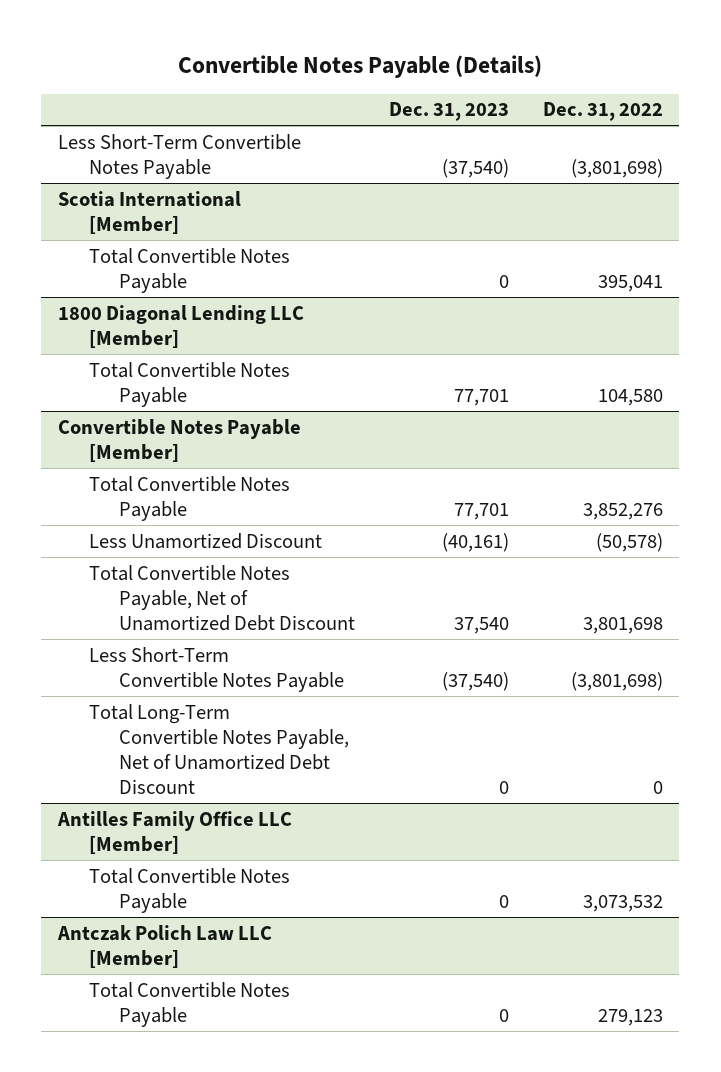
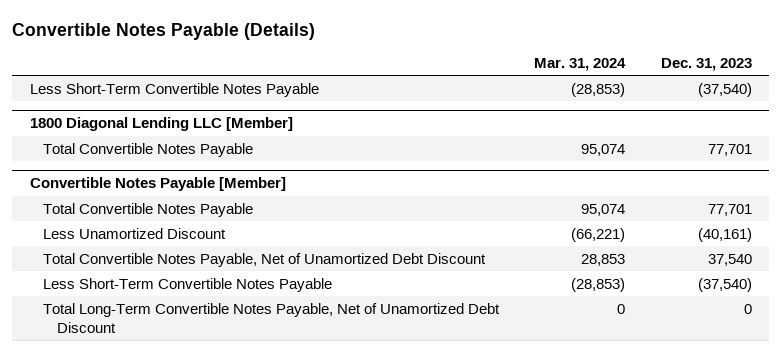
- | Dec. 31, 2023 | Dec. 31, 2022
+ | Mar. 31, 2024 | Dec. 31, 2023
- Scotia International [Member]
- Total Convertible Notes Payable | 0 | 395,041
- Antilles Family Office LLC [Member]
- Total Convertible Notes Payable | 0 | 3,073,532
- Antczak Polich Law LLC [Member]
- Total Convertible Notes Payable | 0 | 279,123

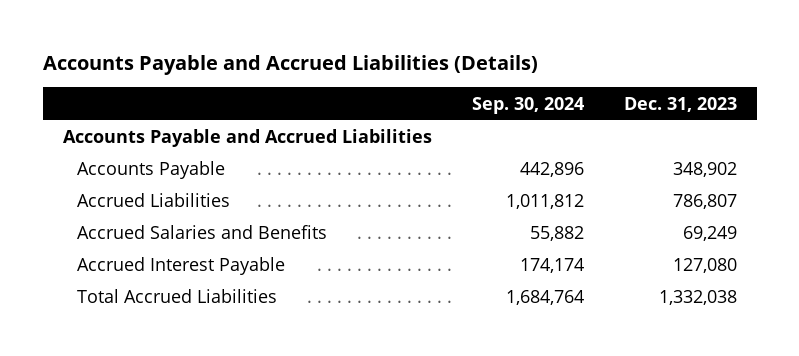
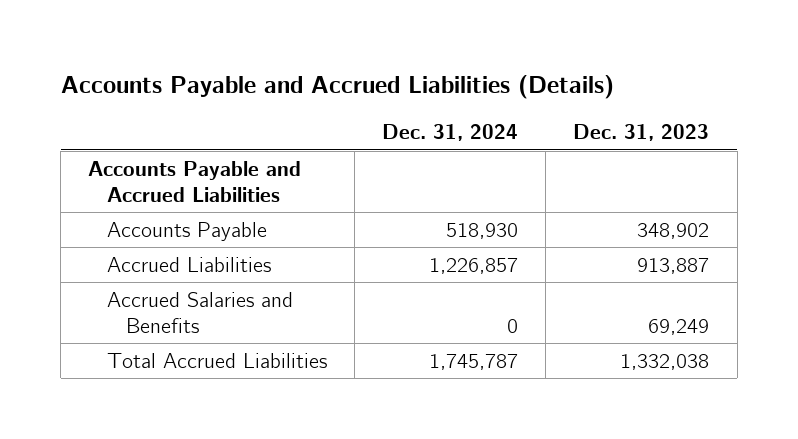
- | Sep. 30, 2024 | Dec. 31, 2023
+ | Dec. 31, 2024 | Dec. 31, 2023
- Accrued Liabilities | 1,011,812 | 786,807
+ Accrued Liabilities | 1,226,857 | 913,887
- Accrued Interest Payable | 174,174 | 127,080

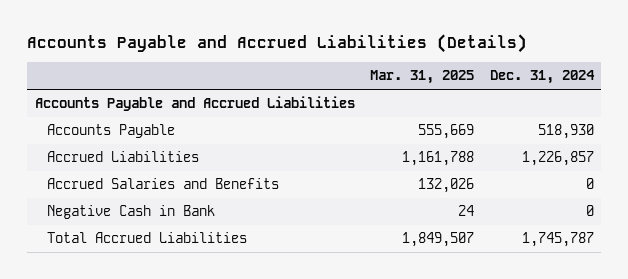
- | Dec. 31, 2024 | Dec. 31, 2023
+ | Mar. 31, 2025 | Dec. 31, 2024
+ Negative Cash in Bank | 24 | 0

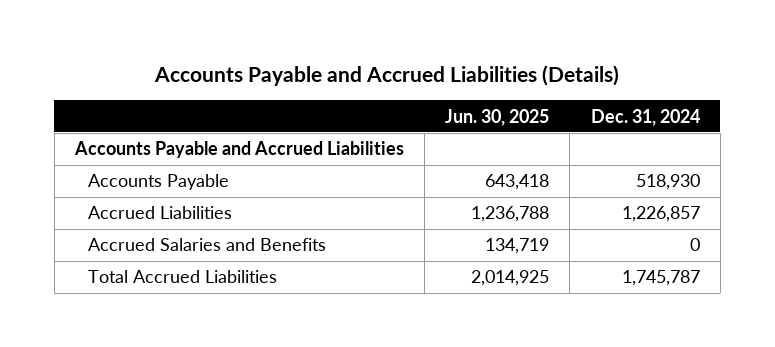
- | Mar. 31, 2025 | Dec. 31, 2024
+ | Jun. 30, 2025 | Dec. 31, 2024
- Negative Cash in Bank | 24 | 0

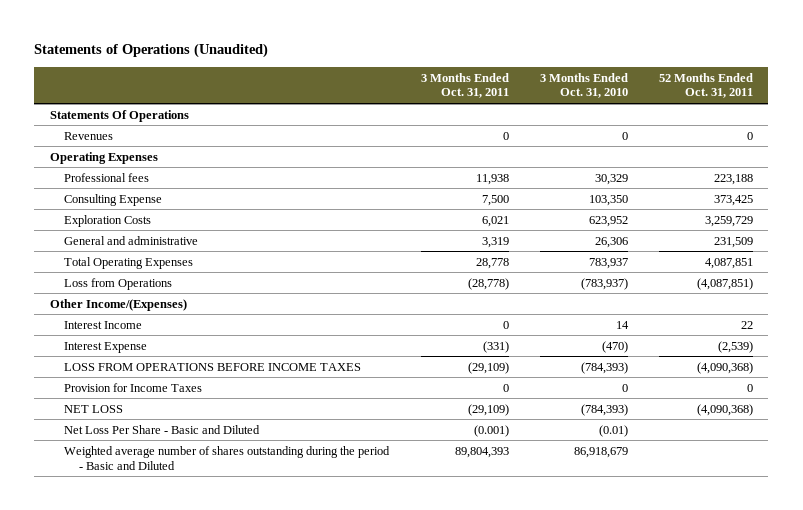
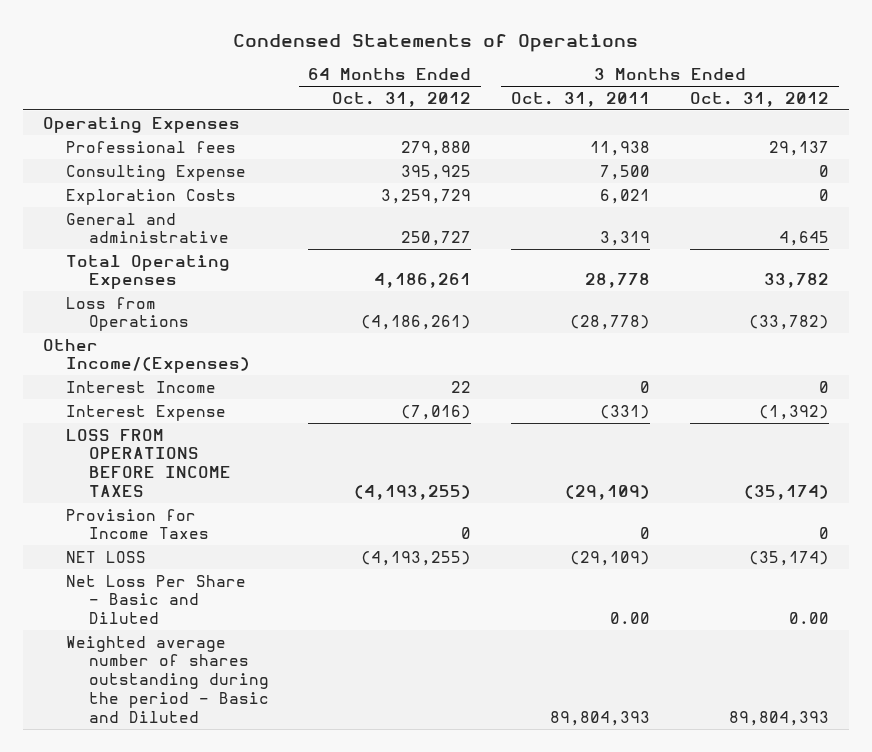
- Statements of Operations (Unaudited)
+ Condensed Statements of Operations
- | 3 Months Ended Oct. 31, 2011 | 3 Months Ended Oct. 31, 2010 | 52 Months Ended Oct. 31, 2011
+ | 64 Months Ended Oct. 31, 2012 | 3 Months Ended Oct. 31, 2011 | 3 Months Ended Oct. 31, 2012
- Statements Of Operations
- Revenues | 0 | 0 | 0
- Net Loss Per Share - Basic and Diluted | (0.001) | (0.01) |
+ Net Loss Per Share - Basic and Diluted | | 0.00 | 0.00

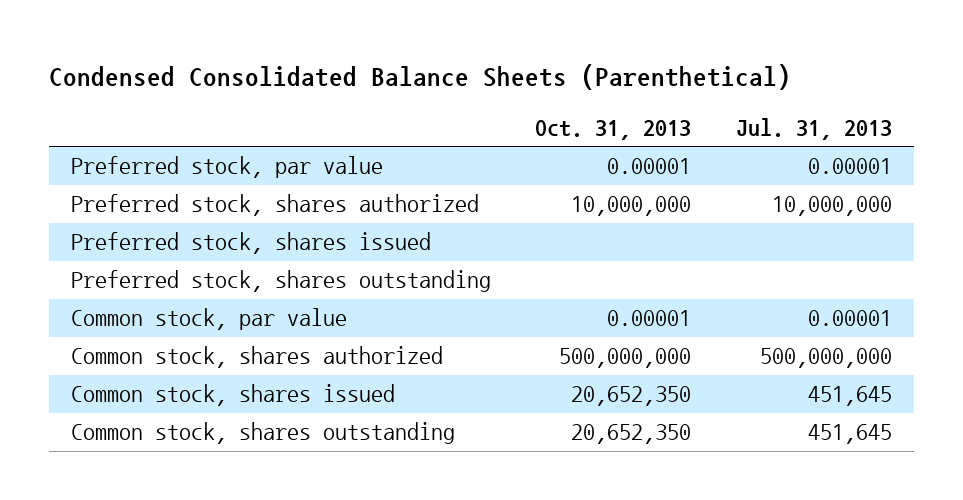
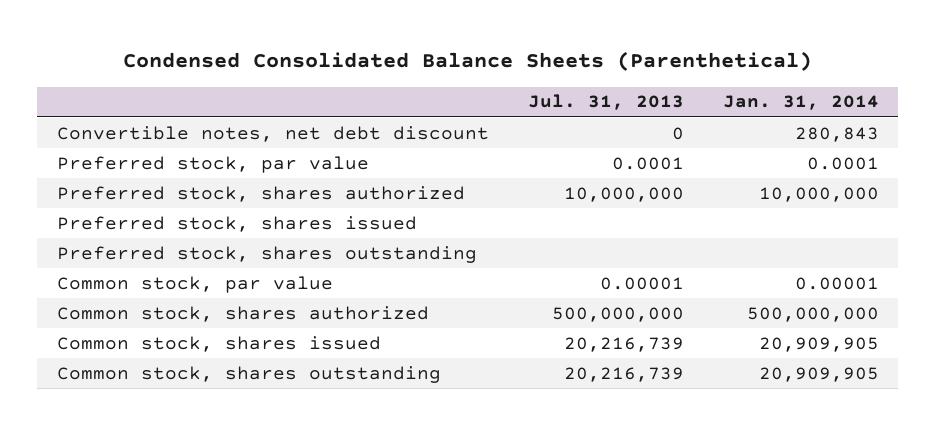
- | Oct. 31, 2013 | Jul. 31, 2013
+ | Jul. 31, 2013 | Jan. 31, 2014
- Preferred stock, par value | 0.00001 | 0.00001
+ Convertible notes, net debt discount | 0 | 280,843
+ Preferred stock, par value | 0.0001 | 0.0001
- Common stock, shares issued | 20,652,350 | 451,645
- Common stock, shares outstanding | 20,652,350 | 451,645
+ Common stock, shares issued | 20,216,739 | 20,909,905
+ Common stock, shares outstanding | 20,216,739 | 20,909,905

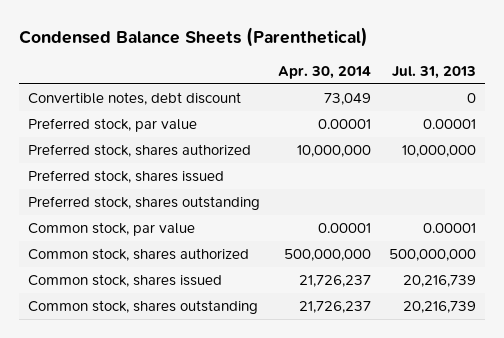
- Condensed Consolidated Balance Sheets (Parenthetical)
+ Condensed Balance Sheets (Parenthetical)
- | Jul. 31, 2013 | Jan. 31, 2014
+ | Apr. 30, 2014 | Jul. 31, 2013
- Convertible notes, net debt discount | 0 | 280,843
- Preferred stock, par value | 0.0001 | 0.0001
+ Convertible notes, debt discount | 73,049 | 0
+ Preferred stock, par value | 0.00001 | 0.00001

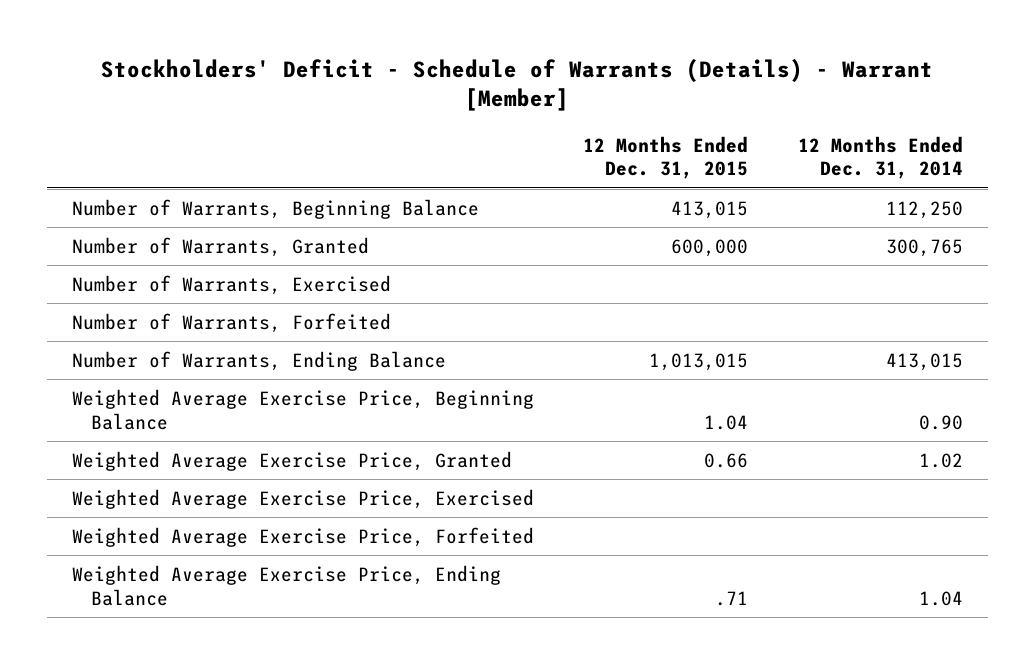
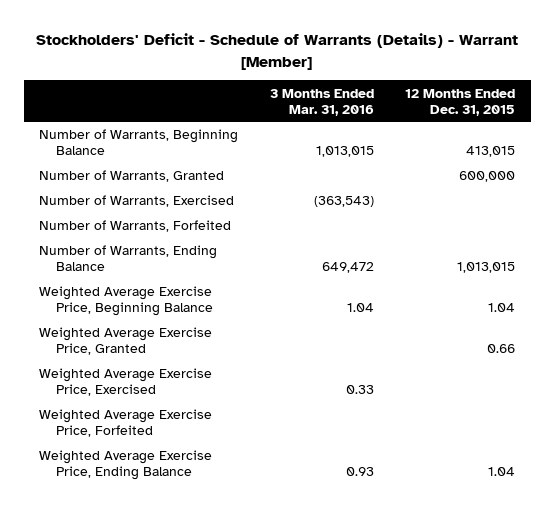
- | 12 Months Ended Dec. 31, 2015 | 12 Months Ended Dec. 31, 2014
+ | 3 Months Ended Mar. 31, 2016 | 12 Months Ended Dec. 31, 2015
- Weighted Average Exercise Price, Ending Balance | .71 | 1.04
+ Weighted Average Exercise Price, Ending Balance | 0.93 | 1.04

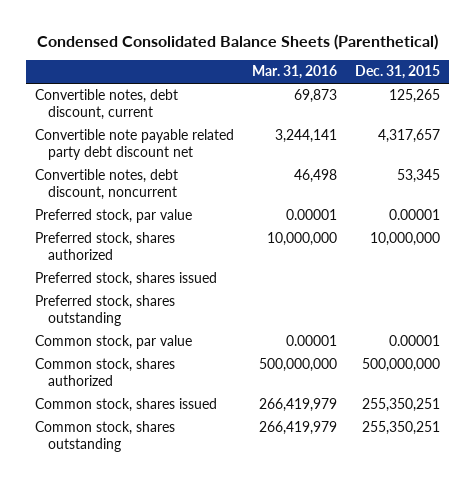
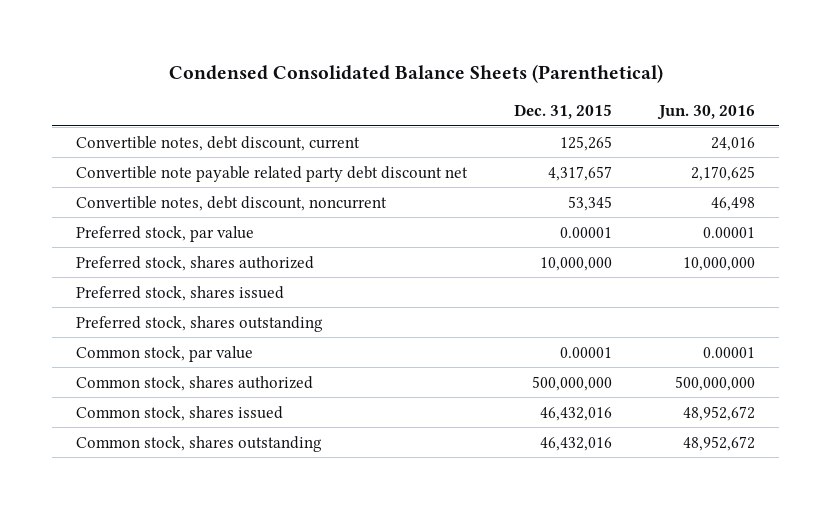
- | Mar. 31, 2016 | Dec. 31, 2015
+ | Dec. 31, 2015 | Jun. 30, 2016
- Common stock, shares issued | 266,419,979 | 255,350,251
- Common stock, shares outstanding | 266,419,979 | 255,350,251
+ Common stock, shares issued | 46,432,016 | 48,952,672
+ Common stock, shares outstanding | 46,432,016 | 48,952,672

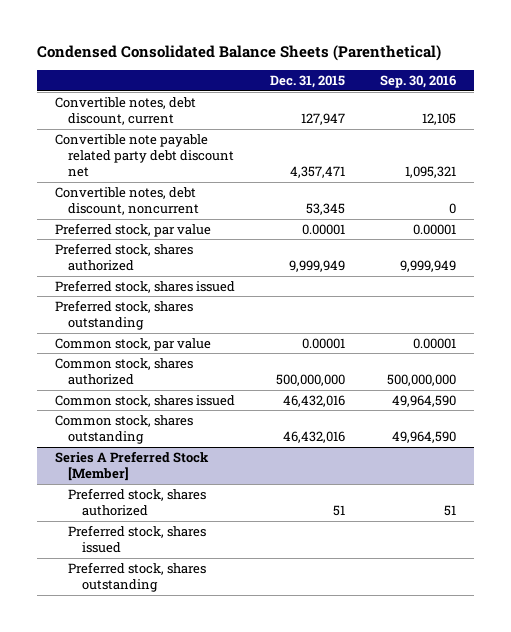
- | Dec. 31, 2015 | Jun. 30, 2016
+ | Dec. 31, 2015 | Sep. 30, 2016
- Convertible notes, debt discount, current | 125,265 | 24,016
- Convertible note payable related party debt discount net | 4,317,657 | 2,170,625
+ Convertible notes, debt discount, current | 127,947 | 12,105
+ Convertible note payable related party debt discount net | 4,357,471 | 1,095,321
- Preferred stock, shares authorized | 10,000,000 | 10,000,000
+ Preferred stock, shares authorized | 9,999,949 | 9,999,949
+ Series A Preferred Stock [Member]
+ Preferred stock, shares authorized | 51 | 51
+ Preferred stock, shares issued
+ Preferred stock, shares outstanding

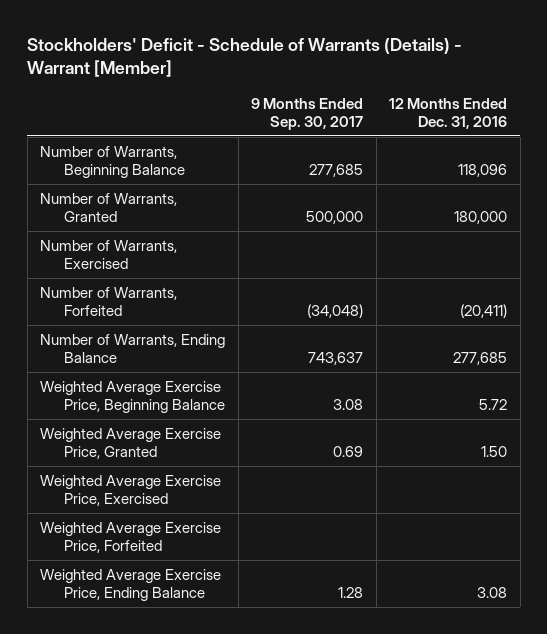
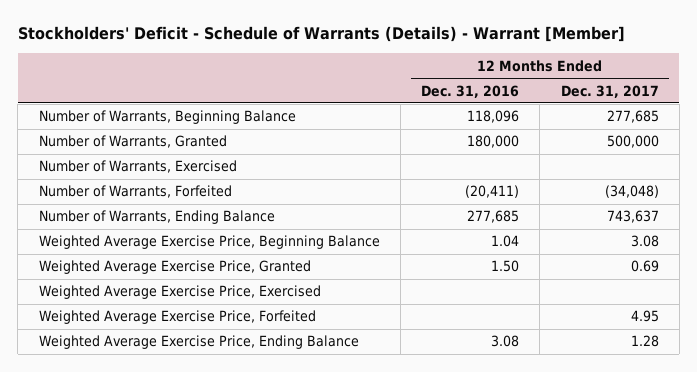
- | 9 Months Ended Sep. 30, 2017 | 12 Months Ended Dec. 31, 2016
+ | 12 Months Ended Dec. 31, 2016 | 12 Months Ended Dec. 31, 2017
- Weighted Average Exercise Price, Beginning Balance | 3.08 | 5.72
+ Weighted Average Exercise Price, Beginning Balance | 1.04 | 3.08

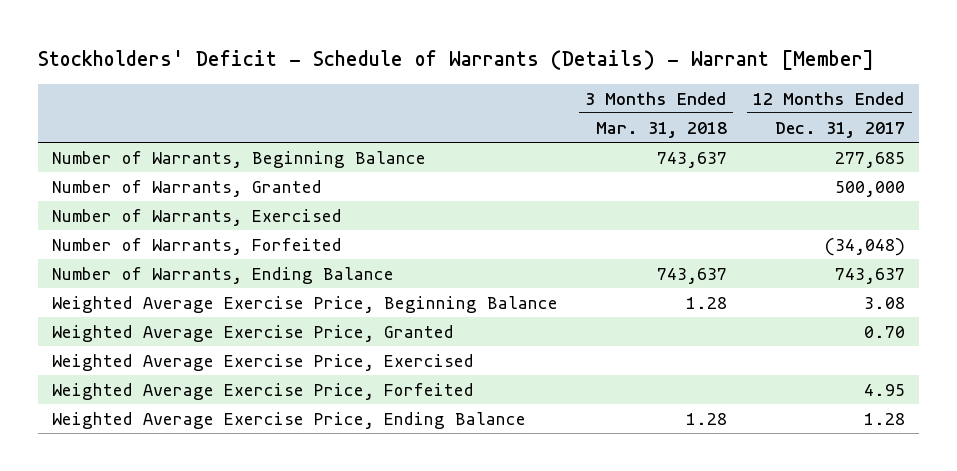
- | 12 Months Ended Dec. 31, 2016 | 12 Months Ended Dec. 31, 2017
+ | 3 Months Ended Mar. 31, 2018 | 12 Months Ended Dec. 31, 2017
- Weighted Average Exercise Price, Granted | 1.50 | 0.69
+ Weighted Average Exercise Price, Granted | | 0.70

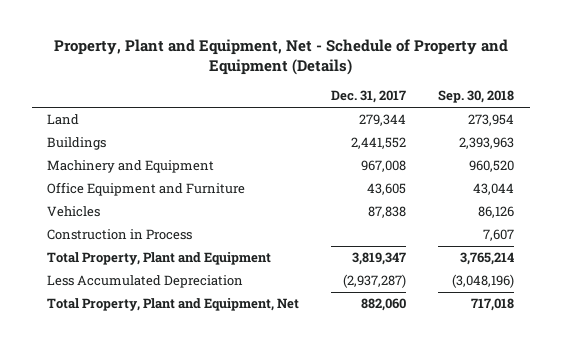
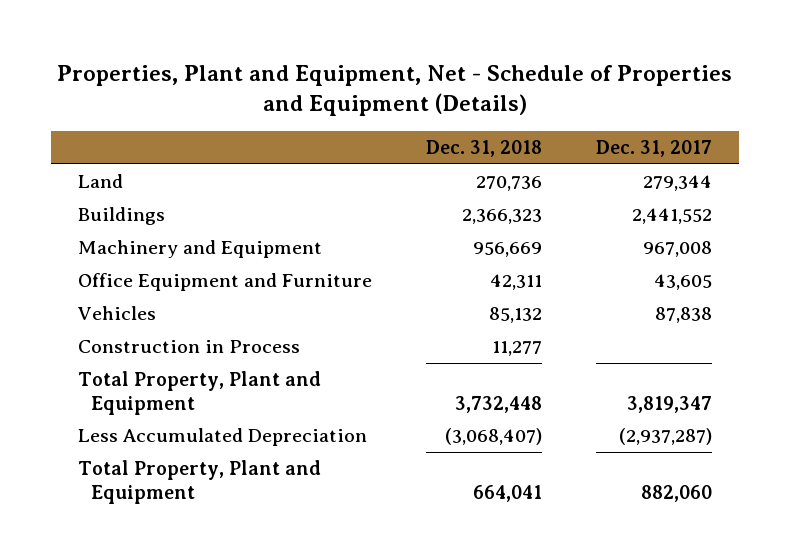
- Property, Plant and Equipment, Net - Schedule of Property and Equipment (Details)
+ Properties, Plant and Equipment, Net - Schedule of Properties and Equipment (Details)
- | Dec. 31, 2017 | Sep. 30, 2018
+ | Dec. 31, 2018 | Dec. 31, 2017
- Total Property, Plant and Equipment, Net | 882,060 | 717,018
+ Total Property, Plant and Equipment | 664,041 | 882,060

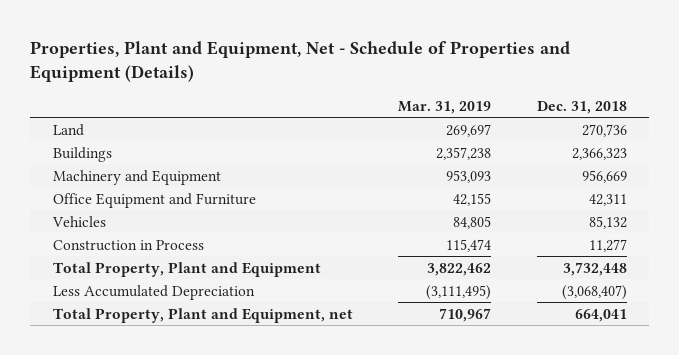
- | Dec. 31, 2018 | Dec. 31, 2017
+ | Mar. 31, 2019 | Dec. 31, 2018
- Total Property, Plant and Equipment | 664,041 | 882,060
+ Total Property, Plant and Equipment, net | 710,967 | 664,041

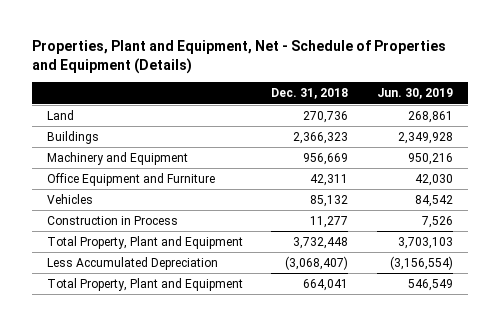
- | Mar. 31, 2019 | Dec. 31, 2018
+ | Dec. 31, 2018 | Jun. 30, 2019
- Total Property, Plant and Equipment, net | 710,967 | 664,041
+ Total Property, Plant and Equipment | 664,041 | 546,549

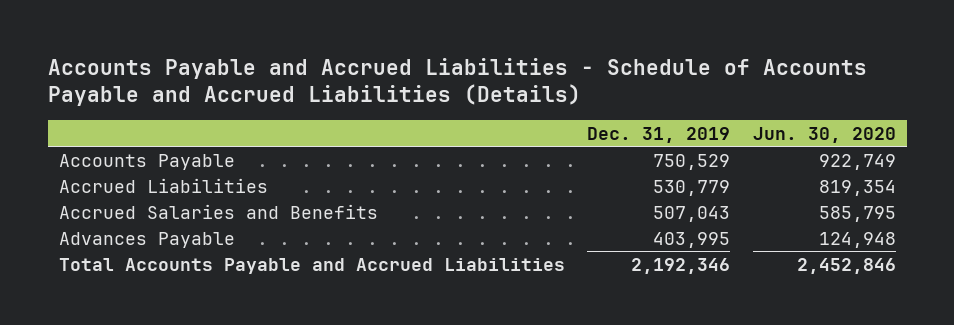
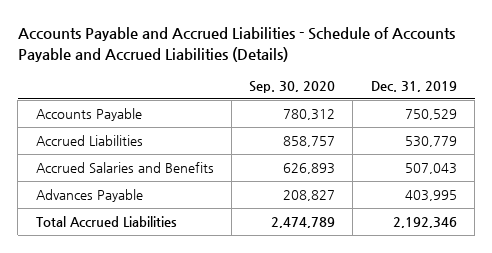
- | Dec. 31, 2019 | Jun. 30, 2020
+ | Sep. 30, 2020 | Dec. 31, 2019
- Total Accounts Payable and Accrued Liabilities | 2,192,346 | 2,452,846
+ Total Accrued Liabilities | 2,474,789 | 2,192,346

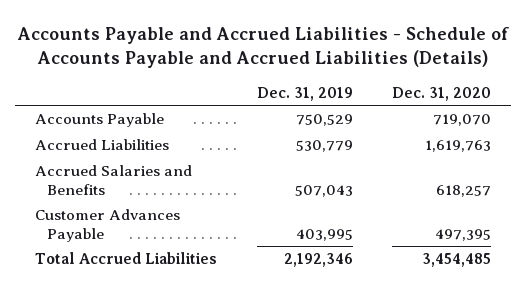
- | Sep. 30, 2020 | Dec. 31, 2019
+ | Dec. 31, 2019 | Dec. 31, 2020
- Advances Payable | 208,827 | 403,995
+ Customer Advances Payable | 403,995 | 497,395

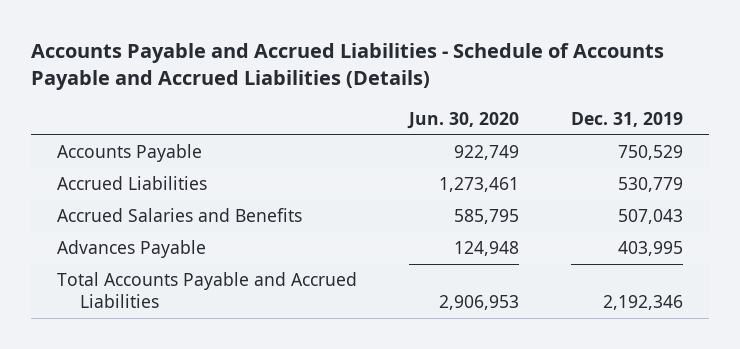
- | Dec. 31, 2019 | Dec. 31, 2020
+ | Jun. 30, 2020 | Dec. 31, 2019
- Customer Advances Payable | 403,995 | 497,395
- Total Accrued Liabilities | 2,192,346 | 3,454,485
+ Advances Payable | 124,948 | 403,995
+ Total Accounts Payable and Accrued Liabilities | 2,906,953 | 2,192,346

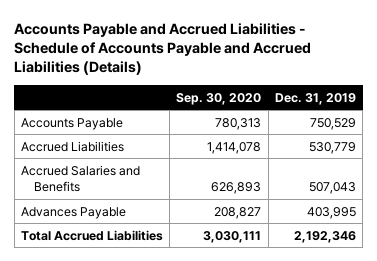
- | Jun. 30, 2020 | Dec. 31, 2019
+ | Sep. 30, 2020 | Dec. 31, 2019
- Total Accounts Payable and Accrued Liabilities | 2,906,953 | 2,192,346
+ Total Accrued Liabilities | 3,030,111 | 2,192,346

